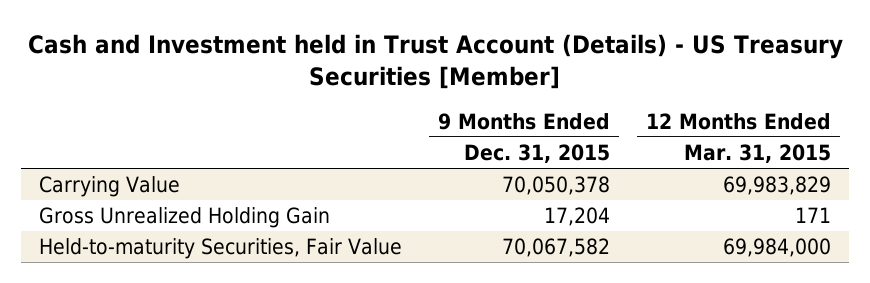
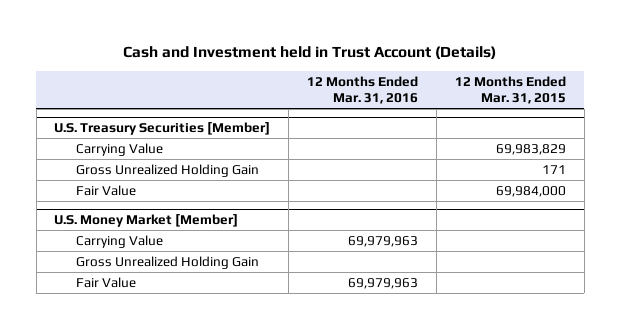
- Cash and Investment held in Trust Account (Details) - US Treasury Securities [Member]
+ Cash and Investment held in Trust Account (Details)
- | 9 Months Ended Dec. 31, 2015 | 12 Months Ended Mar. 31, 2015
+ | 12 Months Ended Mar. 31, 2016 | 12 Months Ended Mar. 31, 2015
+ U.S. Treasury Securities [Member]
- Held-to-maturity Securities, Fair Value | 70,067,582 | 69,984,000
+ Fair Value | | 69,984,000
+ U.S. Money Market [Member]
+ Carrying Value | 69,979,963 |
+ Gross Unrealized Holding Gain
+ Fair Value | 69,979,963 |

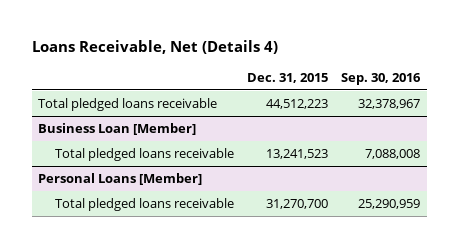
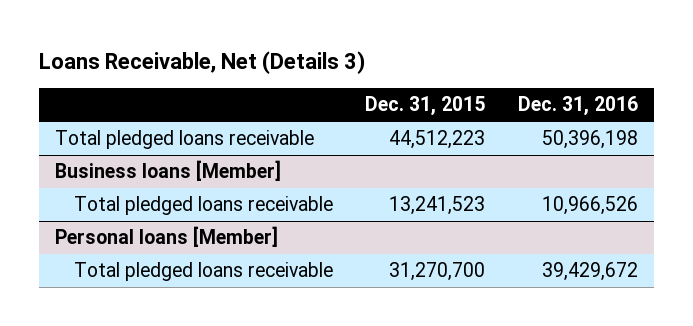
- Loans Receivable, Net (Details 4)
+ Loans Receivable, Net (Details 3)
- | Dec. 31, 2015 | Sep. 30, 2016
+ | Dec. 31, 2015 | Dec. 31, 2016
- Business Loan [Member]
+ Business loans [Member]
- Personal Loans [Member]
+ Personal loans [Member]

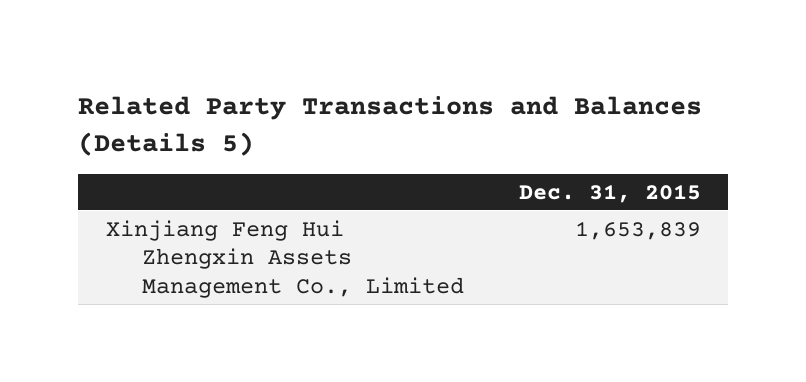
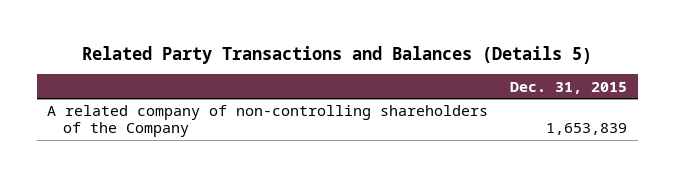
- Xinjiang Feng Hui Zhengxin Assets Management Co., Limited | 1,653,839
+ A related company of non-controlling shareholders of the Company | 1,653,839

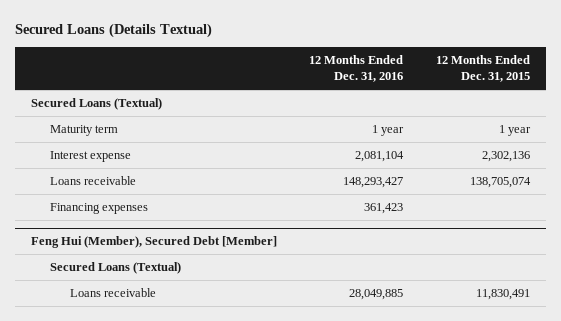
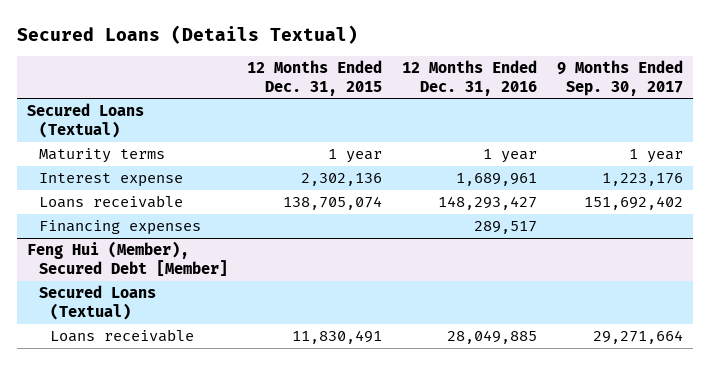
- | 12 Months Ended Dec. 31, 2016 | 12 Months Ended Dec. 31, 2015
+ | 12 Months Ended Dec. 31, 2015 | 12 Months Ended Dec. 31, 2016 | 9 Months Ended Sep. 30, 2017
- Maturity term | 1 year | 1 year
- Interest expense | 2,081,104 | 2,302,136
+ Maturity terms | 1 year | 1 year | 1 year
+ Interest expense | 2,302,136 | 1,689,961 | 1,223,176
- Financing expenses | 361,423 |
+ Financing expenses | | 289,517 |

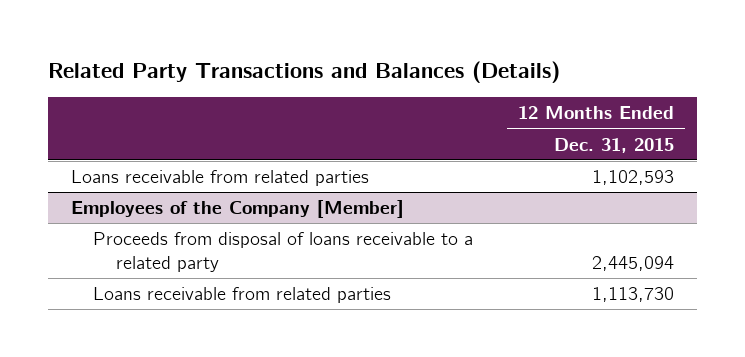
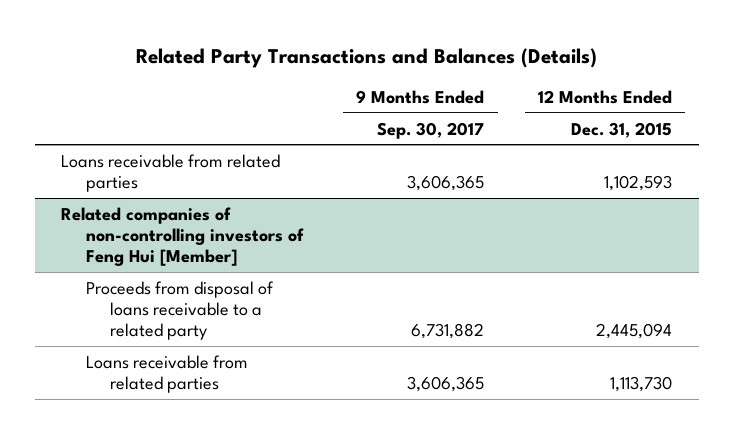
- | 12 Months Ended Dec. 31, 2015
+ | 9 Months Ended Sep. 30, 2017 | 12 Months Ended Dec. 31, 2015
- Employees of the Company [Member]
+ Related companies of non-controlling investors of Feng Hui [Member]

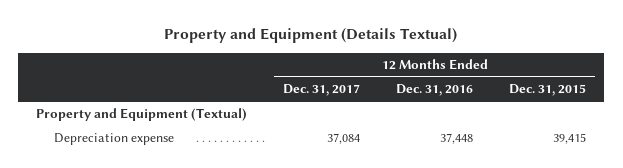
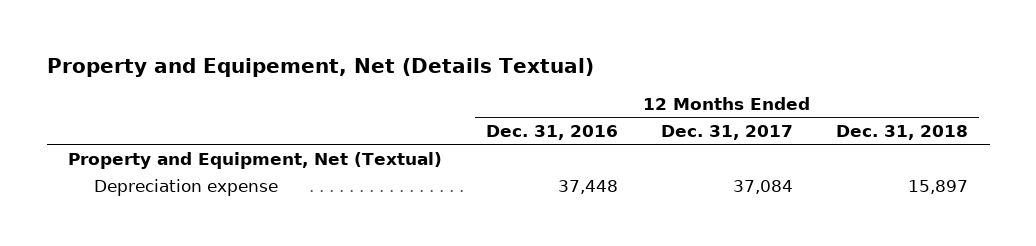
- Property and Equipment (Details Textual)
+ Property and Equipement, Net (Details Textual)
- | 12 Months Ended Dec. 31, 2017 | 12 Months Ended Dec. 31, 2016 | 12 Months Ended Dec. 31, 2015
+ | 12 Months Ended Dec. 31, 2016 | 12 Months Ended Dec. 31, 2017 | 12 Months Ended Dec. 31, 2018
- Property and Equipment (Textual)
+ Property and Equipment, Net (Textual)

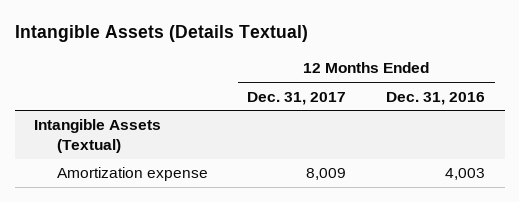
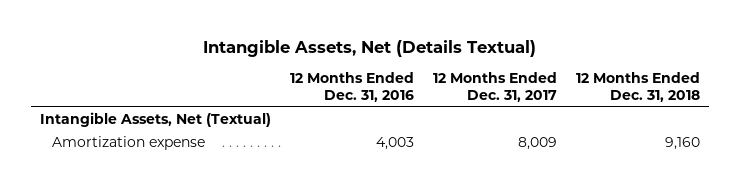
- Intangible Assets (Details Textual)
+ Intangible Assets, Net (Details Textual)
- | 12 Months Ended Dec. 31, 2017 | 12 Months Ended Dec. 31, 2016
+ | 12 Months Ended Dec. 31, 2016 | 12 Months Ended Dec. 31, 2017 | 12 Months Ended Dec. 31, 2018
- Intangible Assets (Textual)
+ Intangible Assets, Net (Textual)

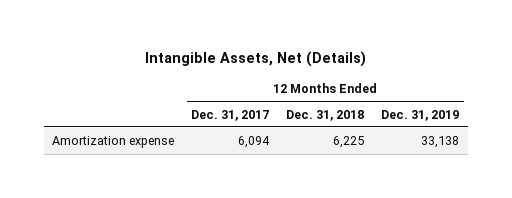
- Intangible Assets, Net (Details Textual)
+ Intangible Assets, Net (Details)
- | 12 Months Ended Dec. 31, 2016 | 12 Months Ended Dec. 31, 2017 | 12 Months Ended Dec. 31, 2018
+ | 12 Months Ended Dec. 31, 2017 | 12 Months Ended Dec. 31, 2018 | 12 Months Ended Dec. 31, 2019
- Intangible Assets, Net (Textual)
- Amortization expense | 4,003 | 8,009 | 9,160
+ Amortization expense | 6,094 | 6,225 | 33,138

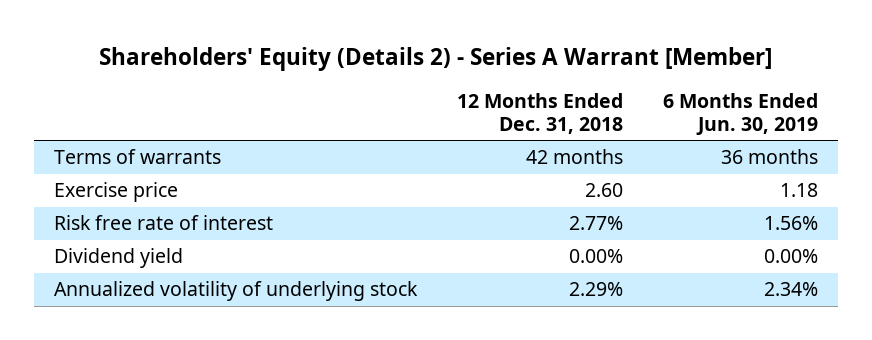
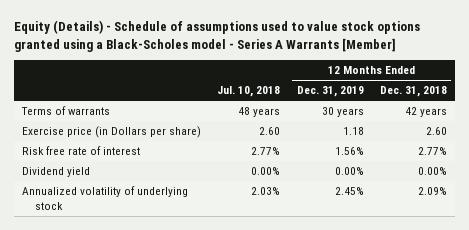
- Shareholders' Equity (Details 2) - Series A Warrant [Member]
+ Equity (Details) - Schedule of assumptions used to value stock options granted using a Black-Scholes model - Series A Warrants [Member]
- | 12 Months Ended Dec. 31, 2018 | 6 Months Ended Jun. 30, 2019
+ | Jul. 10, 2018 | 12 Months Ended Dec. 31, 2019 | 12 Months Ended Dec. 31, 2018
- Terms of warrants | 42 months | 36 months
- Exercise price | 2.60 | 1.18
+ Terms of warrants | 48 years | 30 years | 42 years
+ Exercise price (in Dollars per share) | 2.60 | 1.18 | 2.60
- Annualized volatility of underlying stock | 2.29% | 2.34%
+ Annualized volatility of underlying stock | 2.03% | 2.45% | 2.09%

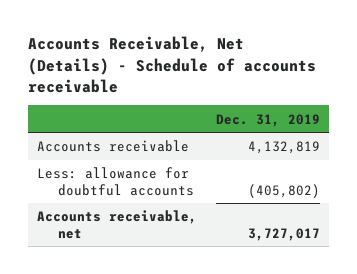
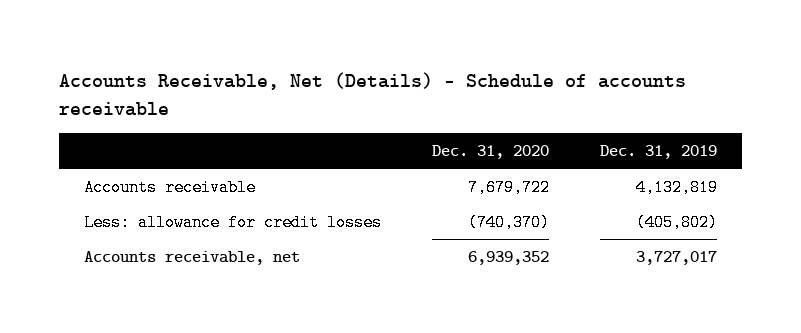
- | Dec. 31, 2019
+ | Dec. 31, 2020 | Dec. 31, 2019
- Less: allowance for doubtful accounts | (405,802)
+ Less: allowance for credit losses | (740,370) | (405,802)

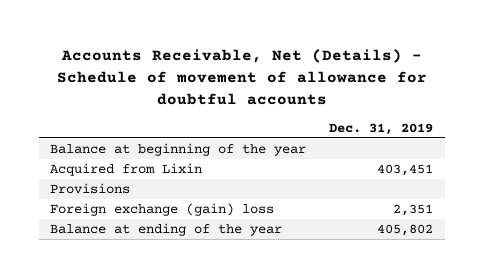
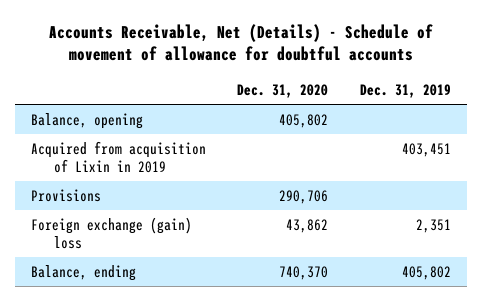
- | Dec. 31, 2019
+ | Dec. 31, 2020 | Dec. 31, 2019
- Balance at beginning of the year
- Acquired from Lixin | 403,451
+ Balance, opening | 405,802 |
+ Acquired from acquisition of Lixin in 2019 | | 403,451
- Balance at ending of the year | 405,802
+ Balance, ending | 740,370 | 405,802

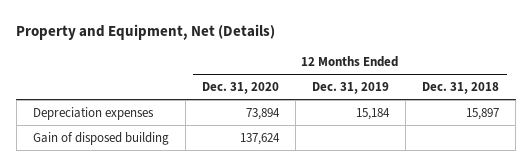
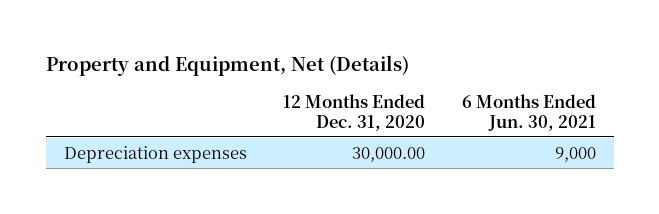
- | 12 Months Ended Dec. 31, 2020 | 12 Months Ended Dec. 31, 2019 | 12 Months Ended Dec. 31, 2018
+ | 12 Months Ended Dec. 31, 2020 | 6 Months Ended Jun. 30, 2021
- Depreciation expenses | 73,894 | 15,184 | 15,897
- Gain of disposed building | 137,624 | |
+ Depreciation expenses | 30,000.00 | 9,000

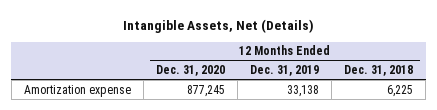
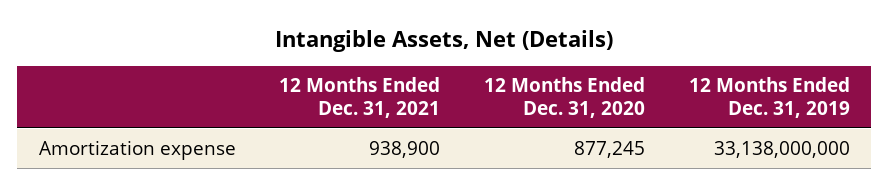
- | 12 Months Ended Dec. 31, 2020 | 12 Months Ended Dec. 31, 2019 | 12 Months Ended Dec. 31, 2018
+ | 12 Months Ended Dec. 31, 2021 | 12 Months Ended Dec. 31, 2020 | 12 Months Ended Dec. 31, 2019
- Amortization expense | 877,245 | 33,138 | 6,225
+ Amortization expense | 938,900 | 877,245 | 33,138,000,000

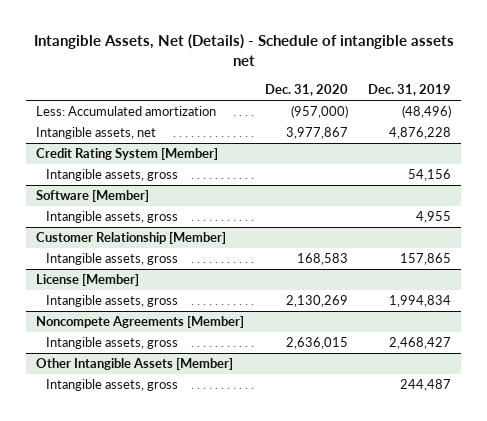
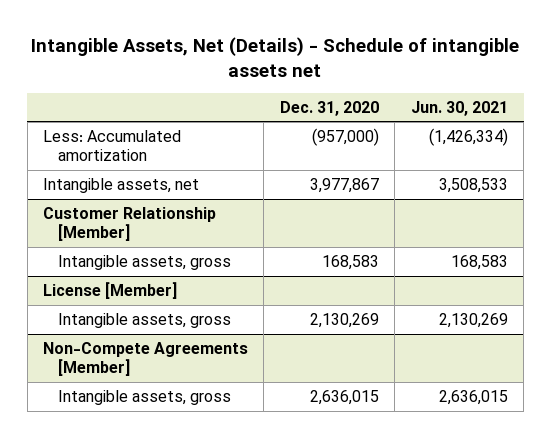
- | Dec. 31, 2020 | Dec. 31, 2019
+ | Dec. 31, 2020 | Jun. 30, 2021
- Credit Rating System [Member]
- Intangible assets, gross | | 54,156
- Software [Member]
- Intangible assets, gross | | 4,955
- Noncompete Agreements [Member]
+ Non-Compete Agreements [Member]
- Other Intangible Assets [Member]
- Intangible assets, gross | | 244,487

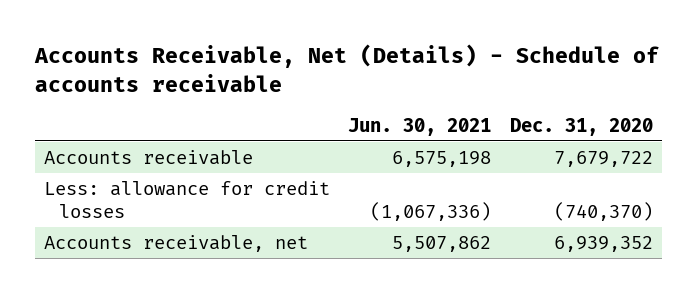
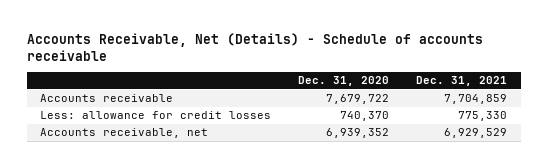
- | Jun. 30, 2021 | Dec. 31, 2020
+ | Dec. 31, 2020 | Dec. 31, 2021
- Less: allowance for credit losses | (1,067,336) | (740,370)
+ Less: allowance for credit losses | 740,370 | 775,330

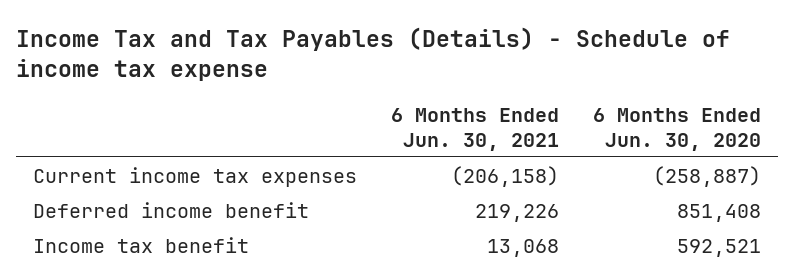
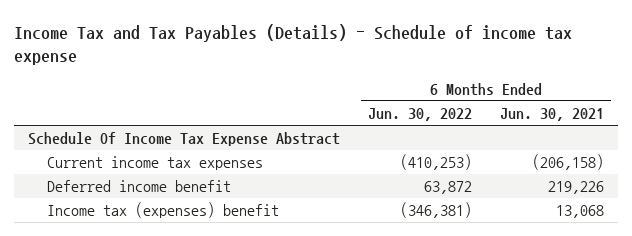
- | 6 Months Ended Jun. 30, 2021 | 6 Months Ended Jun. 30, 2020
+ | 6 Months Ended Jun. 30, 2022 | 6 Months Ended Jun. 30, 2021
+ Schedule Of Income Tax Expense Abstract
- Income tax benefit | 13,068 | 592,521
+ Income tax (expenses) benefit | (346,381) | 13,068

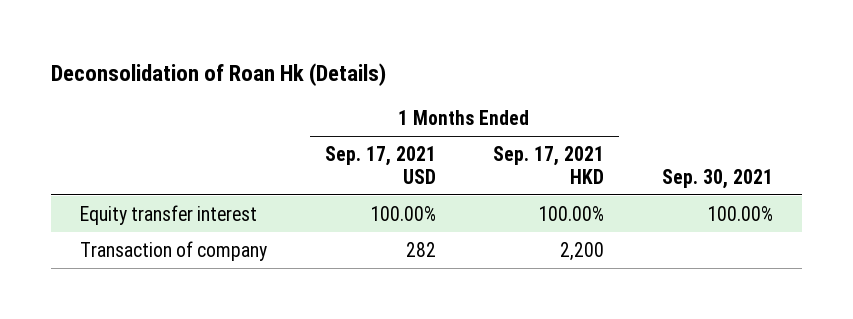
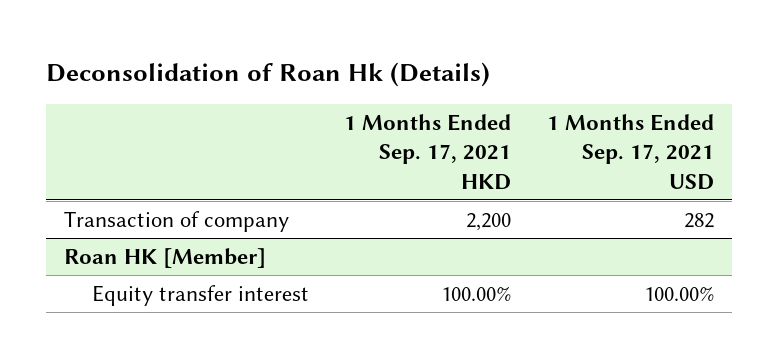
- | 1 Months Ended Sep. 17, 2021 USD | 1 Months Ended Sep. 17, 2021 HKD | Sep. 30, 2021
+ | 1 Months Ended Sep. 17, 2021 HKD | 1 Months Ended Sep. 17, 2021 USD
- Equity transfer interest | 100.00% | 100.00% | 100.00%
+ Roan HK [Member]
+ Equity transfer interest | 100.00% | 100.00%

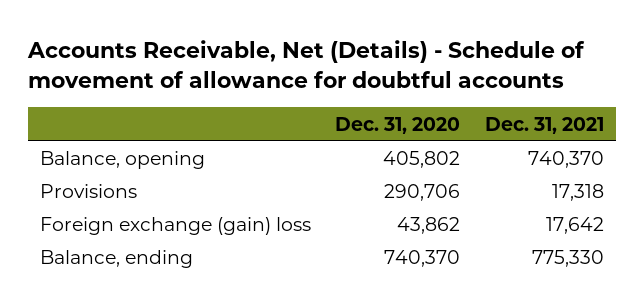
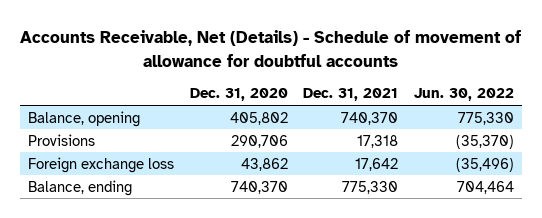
- | Dec. 31, 2020 | Dec. 31, 2021
+ | Dec. 31, 2020 | Dec. 31, 2021 | Jun. 30, 2022
- Foreign exchange (gain) loss | 43,862 | 17,642
+ Foreign exchange loss | 43,862 | 17,642 | (35,496)

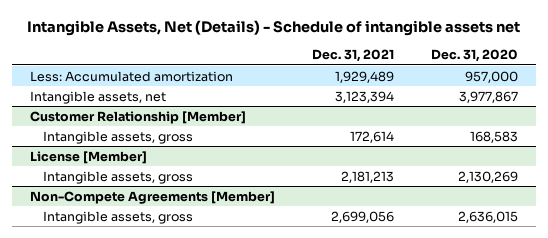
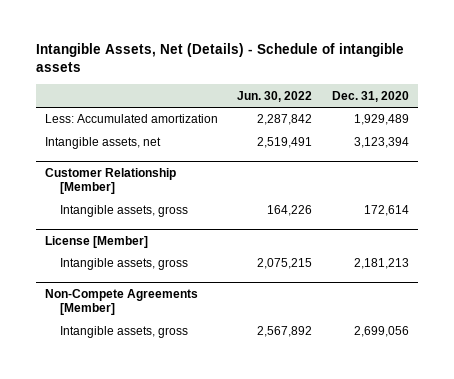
- Intangible Assets, Net (Details) - Schedule of intangible assets net
+ Intangible Assets, Net (Details) - Schedule of intangible assets
- | Dec. 31, 2021 | Dec. 31, 2020
+ | Jun. 30, 2022 | Dec. 31, 2020
- Less: Accumulated amortization | 1,929,489 | 957,000
- Intangible assets, net | 3,123,394 | 3,977,867
+ Less: Accumulated amortization | 2,287,842 | 1,929,489
+ Intangible assets, net | 2,519,491 | 3,123,394
@ Customer Relationship [Member]
- Intangible assets, gross | 172,614 | 168,583
+ Intangible assets, gross | 164,226 | 172,614
@ License [Member]
- Intangible assets, gross | 2,181,213 | 2,130,269
+ Intangible assets, gross | 2,075,215 | 2,181,213
@ Non-Compete Agreements [Member]
- Intangible assets, gross | 2,699,056 | 2,636,015
+ Intangible assets, gross | 2,567,892 | 2,699,056

